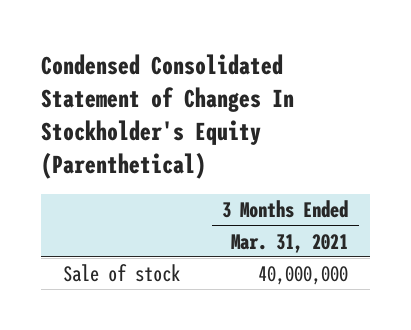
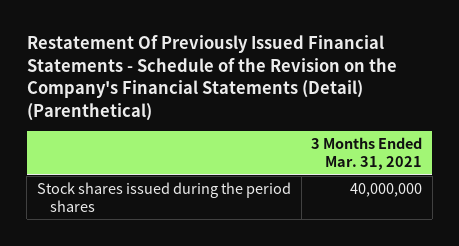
- Condensed Consolidated Statement of Changes In Stockholder's Equity (Parenthetical)
+ Restatement Of Previously Issued Financial Statements - Schedule of the Revision on the Company's Financial Statements (Detail) (Parenthetical)
- Sale of stock | 40,000,000
+ Stock shares issued during the period shares | 40,000,000

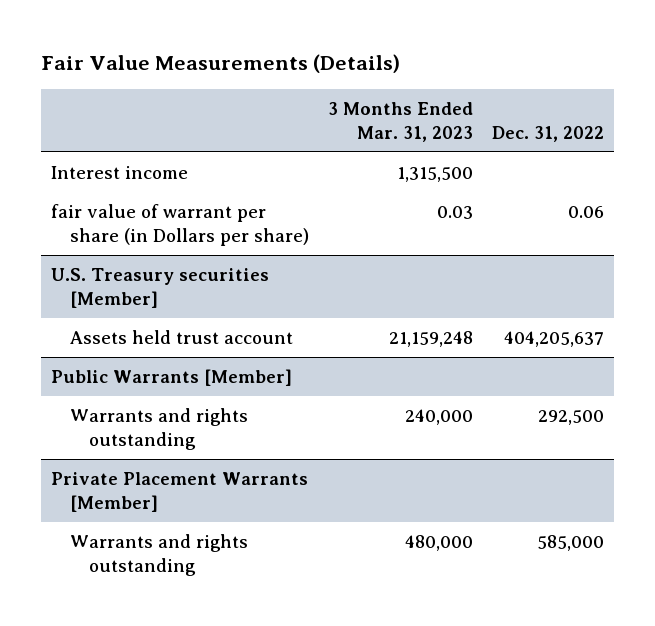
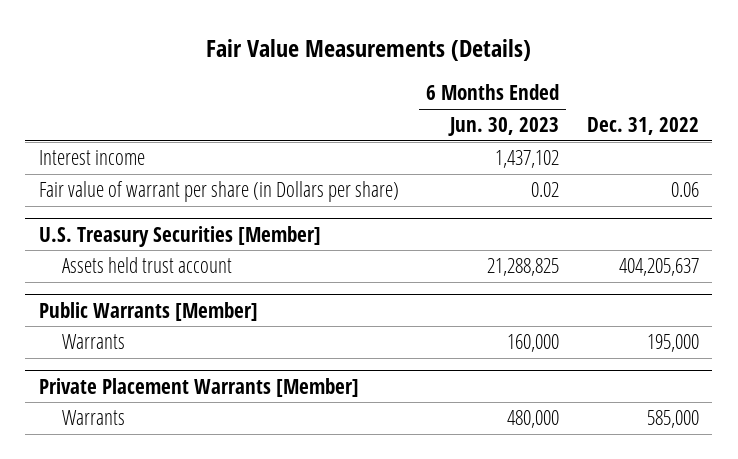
- | 3 Months Ended Mar. 31, 2023 | Dec. 31, 2022
+ | 6 Months Ended Jun. 30, 2023 | Dec. 31, 2022
- fair value of warrant per share (in Dollars per share) | 0.03 | 0.06
- U.S. Treasury securities [Member]
+ Fair value of warrant per share (in Dollars per share) | 0.02 | 0.06
+ U.S. Treasury Securities [Member]
@ Public Warrants [Member]
- Warrants and rights outstanding | 240,000 | 292,500
+ Warrants | 160,000 | 195,000
@ Private Placement Warrants [Member]
- Warrants and rights outstanding | 480,000 | 585,000
+ Warrants | 480,000 | 585,000

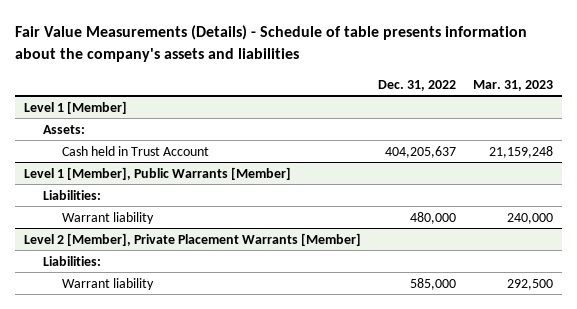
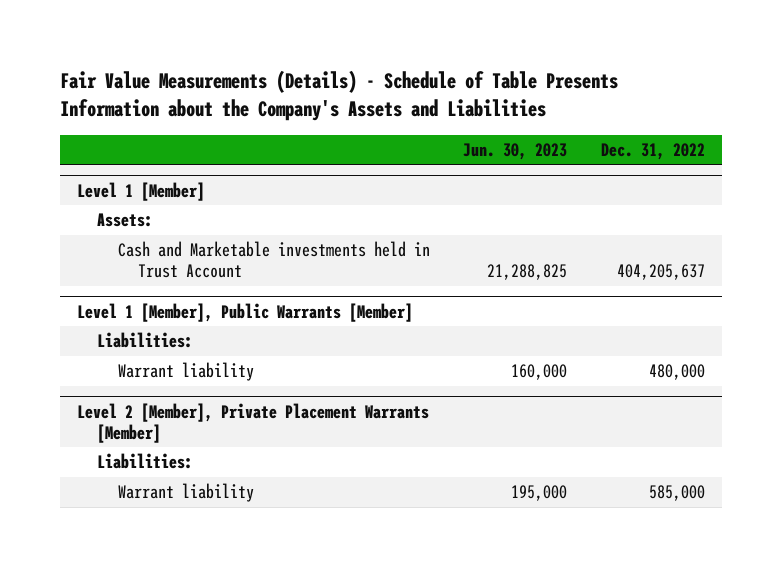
- Fair Value Measurements (Details) - Schedule of table presents information about the company's assets and liabilities
+ Fair Value Measurements (Details) - Schedule of Table Presents Information about the Company's Assets and Liabilities
- | Dec. 31, 2022 | Mar. 31, 2023
+ | Jun. 30, 2023 | Dec. 31, 2022
@ Level 1 [Member]
- Cash held in Trust Account | 404,205,637 | 21,159,248
+ Cash and Marketable investments held in Trust Account | 21,288,825 | 404,205,637

